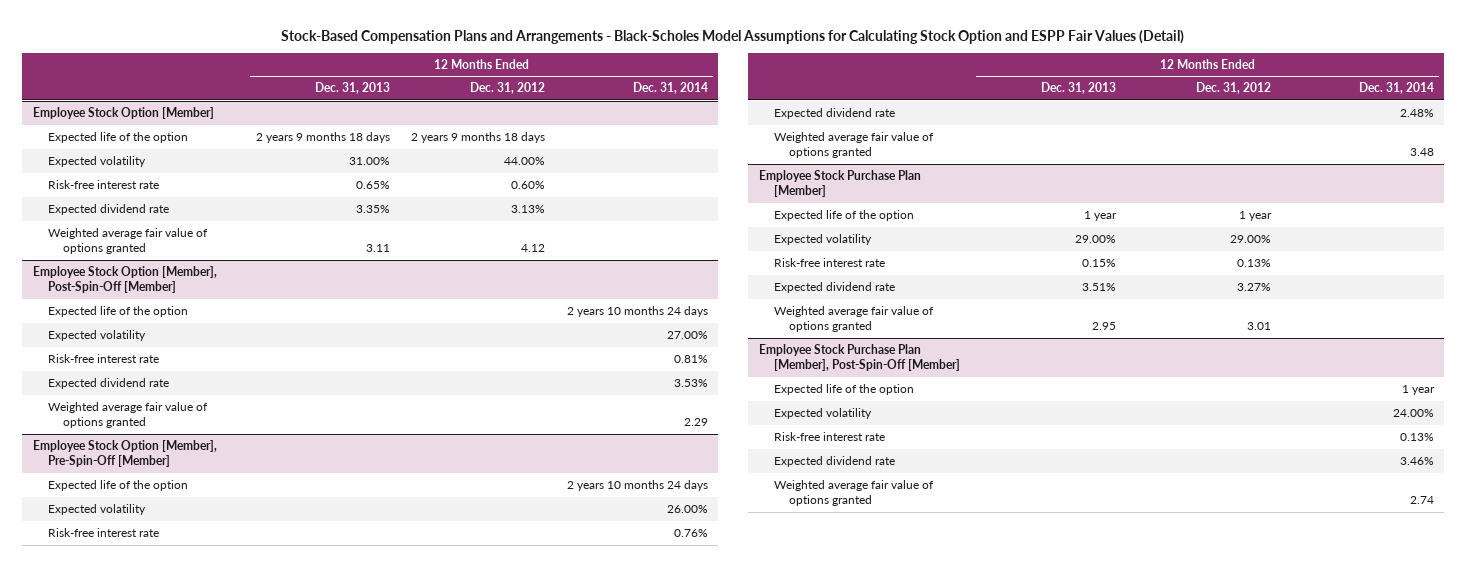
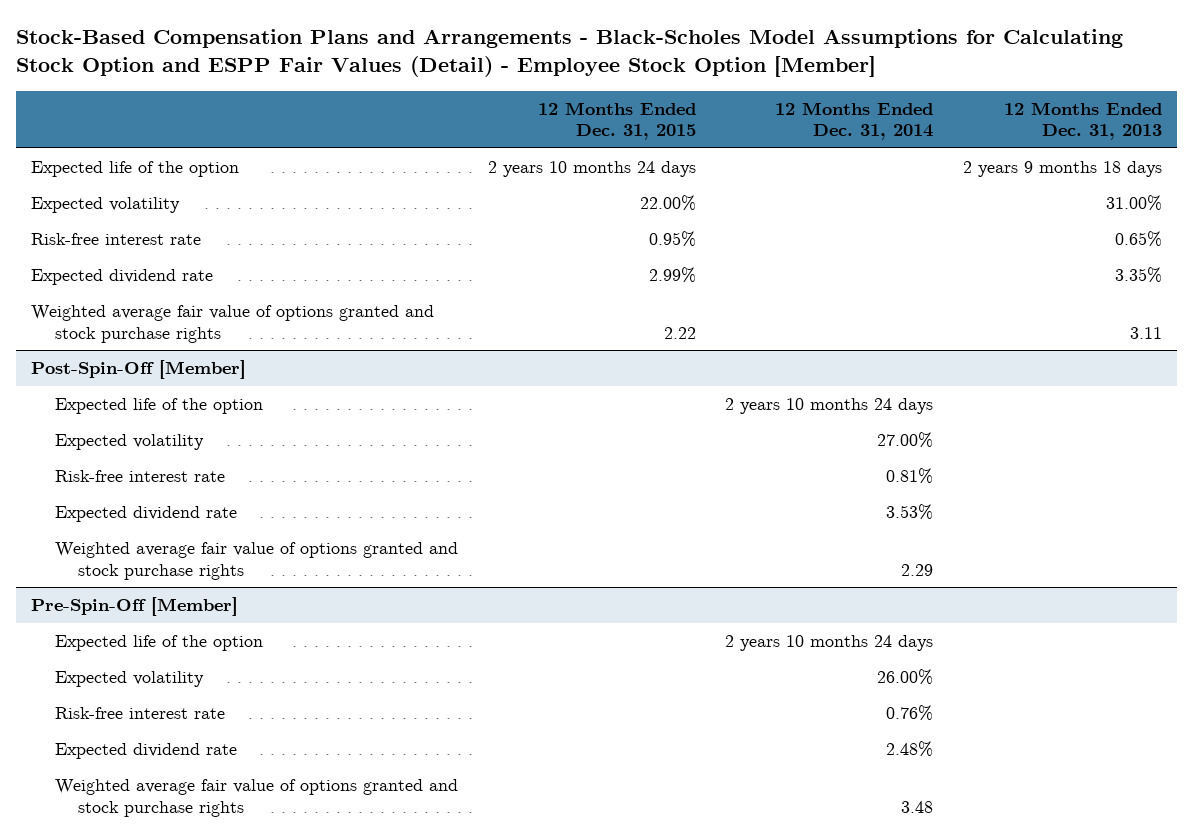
- Stock-Based Compensation Plans and Arrangements - Black-Scholes Model Assumptions for Calculating Stock Option and ESPP Fair Values (Detail)
+ Stock-Based Compensation Plans and Arrangements - Black-Scholes Model Assumptions for Calculating Stock Option and ESPP Fair Values (Detail) - Employee Stock Option [Member]
- | 12 Months Ended Dec. 31, 2013 | 12 Months Ended Dec. 31, 2012 | 12 Months Ended Dec. 31, 2014
+ | 12 Months Ended Dec. 31, 2015 | 12 Months Ended Dec. 31, 2014 | 12 Months Ended Dec. 31, 2013
- Employee Stock Option [Member]
- Weighted average fair value of options granted | 3.11 | 4.12 |
- Employee Stock Option [Member], Post-Spin-Off [Member]
+ Weighted average fair value of options granted and stock purchase rights | 2.22 | | 3.11
+ Post-Spin-Off [Member]
- Weighted average fair value of options granted | | | 2.29
- Employee Stock Option [Member], Pre-Spin-Off [Member]
+ Weighted average fair value of options granted and stock purchase rights | | 2.29 |
+ Pre-Spin-Off [Member]
- Weighted average fair value of options granted | | | 3.48
- Employee Stock Purchase Plan [Member]
- Expected life of the option | 1 year | 1 year |
- Expected volatility | 29.00% | 29.00% |
- Risk-free interest rate | 0.15% | 0.13% |
- Expected dividend rate | 3.51% | 3.27% |
- Weighted average fair value of options granted | 2.95 | 3.01 |
- Employee Stock Purchase Plan [Member], Post-Spin-Off [Member]
- Expected life of the option | | | 1 year
- Expected volatility | | | 24.00%
- Risk-free interest rate | | | 0.13%
- Expected dividend rate | | | 3.46%
- Weighted average fair value of options granted | | | 2.74
+ Weighted average fair value of options granted and stock purchase rights | | 3.48 |

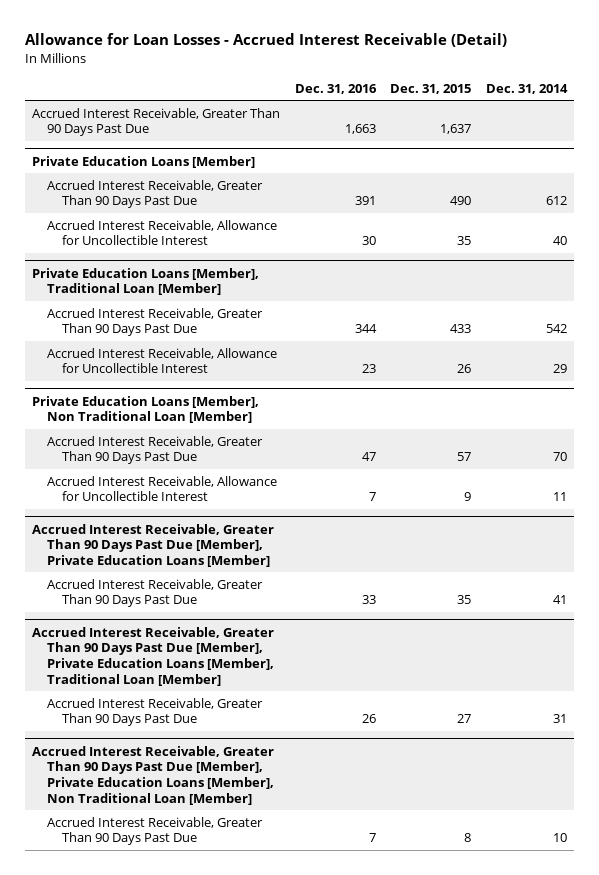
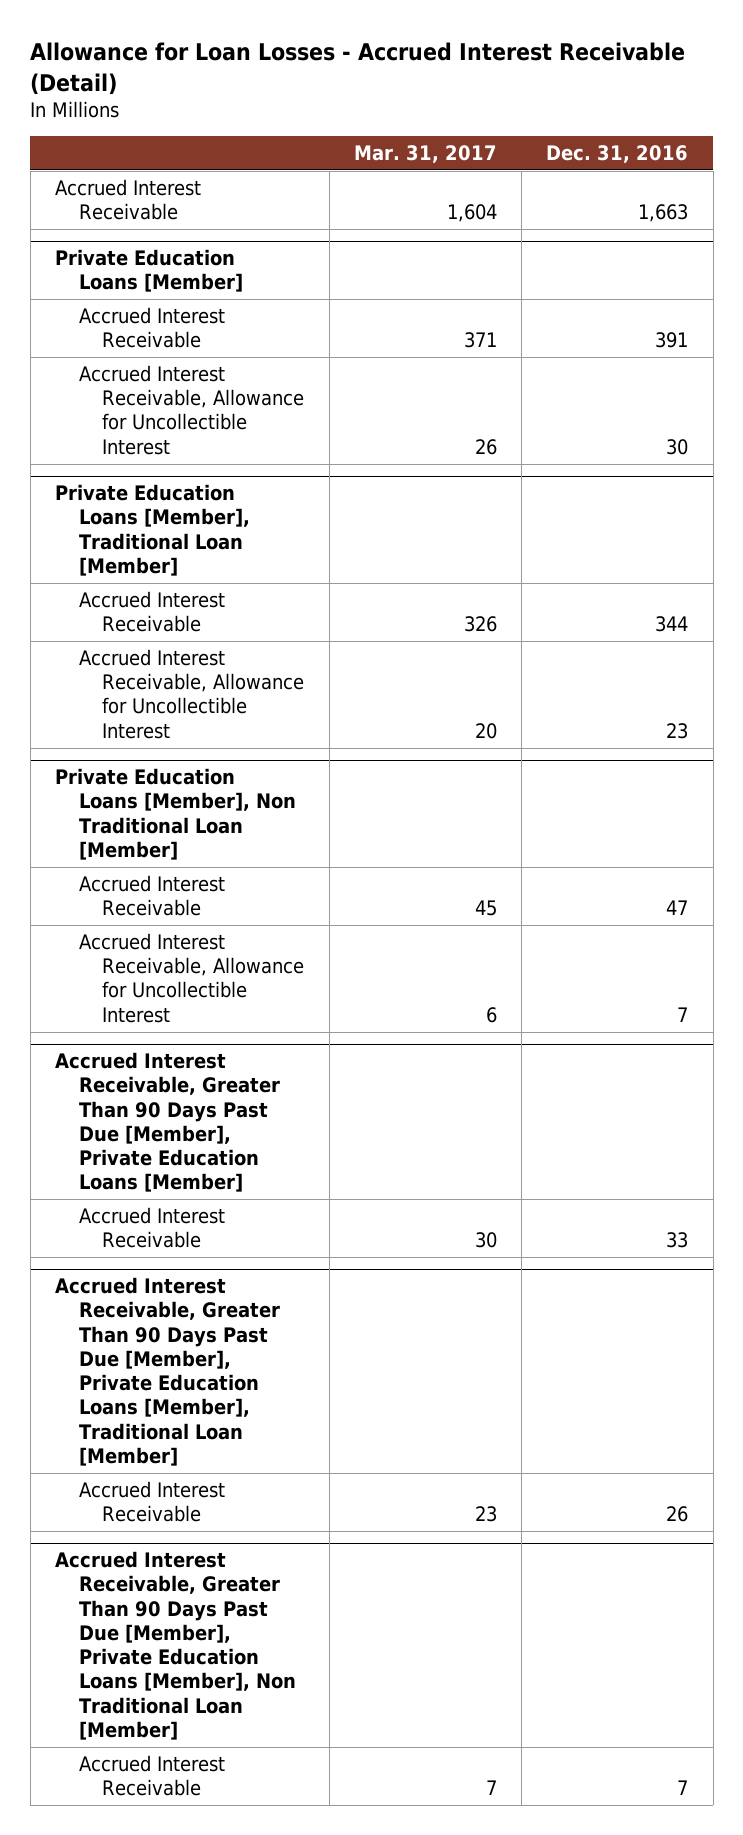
- | Dec. 31, 2016 | Dec. 31, 2015 | Dec. 31, 2014
+ | Mar. 31, 2017 | Dec. 31, 2016
- Accrued Interest Receivable, Greater Than 90 Days Past Due | 1,663 | 1,637 |
+ Accrued Interest Receivable | 1,604 | 1,663
@ Private Education Loans [Member]
- Accrued Interest Receivable, Greater Than 90 Days Past Due | 391 | 490 | 612
+ Accrued Interest Receivable | 371 | 391
@ Private Education Loans [Member], Traditional Loan [Member]
- Accrued Interest Receivable, Greater Than 90 Days Past Due | 344 | 433 | 542
+ Accrued Interest Receivable | 326 | 344
@ Private Education Loans [Member], Non Traditional Loan [Member]
- Accrued Interest Receivable, Greater Than 90 Days Past Due | 47 | 57 | 70
+ Accrued Interest Receivable | 45 | 47
@ Accrued Interest Receivable, Greater Than 90 Days Past Due [Member], Private Education Loans [Member]
- Accrued Interest Receivable, Greater Than 90 Days Past Due | 33 | 35 | 41
+ Accrued Interest Receivable | 30 | 33
@ Accrued Interest Receivable, Greater Than 90 Days Past Due [Member], Private Education Loans [Member], Traditional Loan [Member]
- Accrued Interest Receivable, Greater Than 90 Days Past Due | 26 | 27 | 31
+ Accrued Interest Receivable | 23 | 26
@ Accrued Interest Receivable, Greater Than 90 Days Past Due [Member], Private Education Loans [Member], Non Traditional Loan [Member]
- Accrued Interest Receivable, Greater Than 90 Days Past Due | 7 | 8 | 10
+ Accrued Interest Receivable | 7 | 7

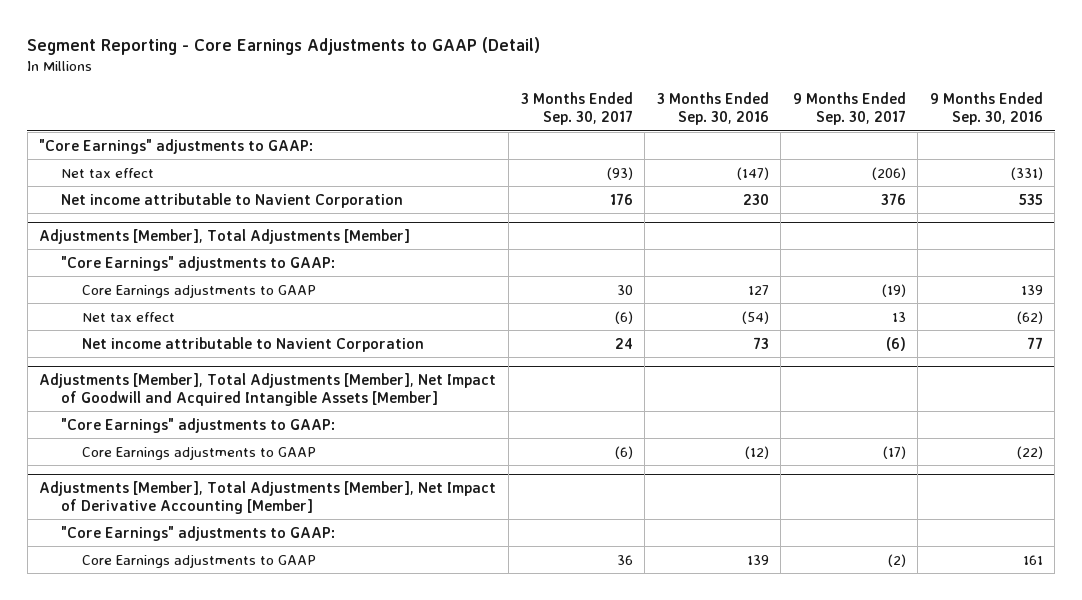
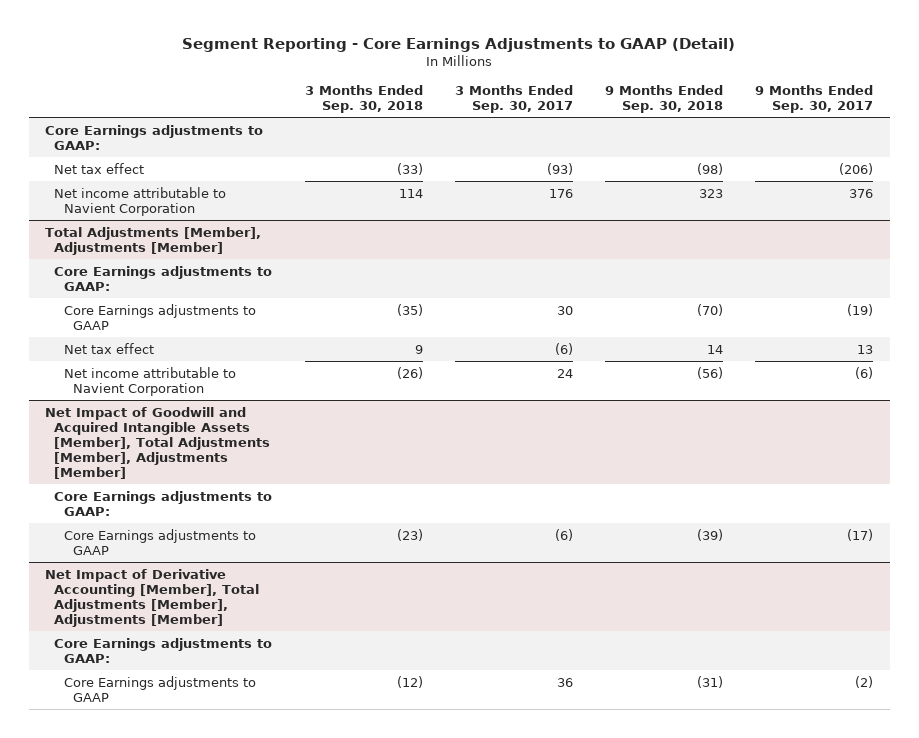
- | 3 Months Ended Sep. 30, 2017 | 3 Months Ended Sep. 30, 2016 | 9 Months Ended Sep. 30, 2017 | 9 Months Ended Sep. 30, 2016
+ | 3 Months Ended Sep. 30, 2018 | 3 Months Ended Sep. 30, 2017 | 9 Months Ended Sep. 30, 2018 | 9 Months Ended Sep. 30, 2017
- "Core Earnings" adjustments to GAAP:
+ Core Earnings adjustments to GAAP:
- Adjustments [Member], Total Adjustments [Member]
- "Core Earnings" adjustments to GAAP:
+ Total Adjustments [Member], Adjustments [Member]
+ Core Earnings adjustments to GAAP:
- Adjustments [Member], Total Adjustments [Member], Net Impact of Goodwill and Acquired Intangible Assets [Member]
- "Core Earnings" adjustments to GAAP:
+ Net Impact of Goodwill and Acquired Intangible Assets [Member], Total Adjustments [Member], Adjustments [Member]
+ Core Earnings adjustments to GAAP:
- Adjustments [Member], Total Adjustments [Member], Net Impact of Derivative Accounting [Member]
- "Core Earnings" adjustments to GAAP:
+ Net Impact of Derivative Accounting [Member], Total Adjustments [Member], Adjustments [Member]
+ Core Earnings adjustments to GAAP:

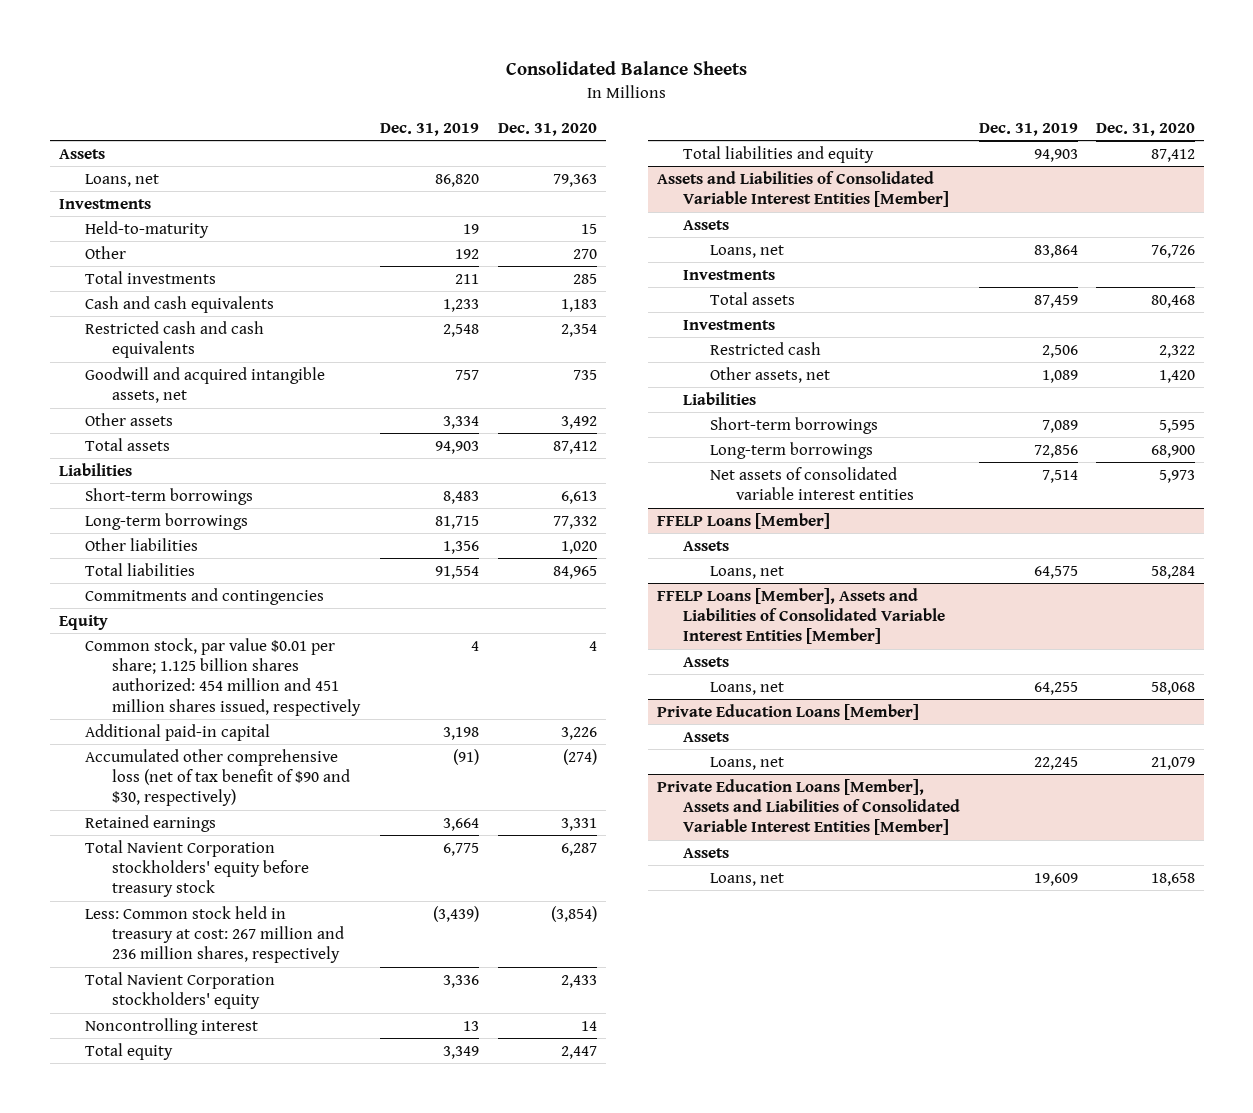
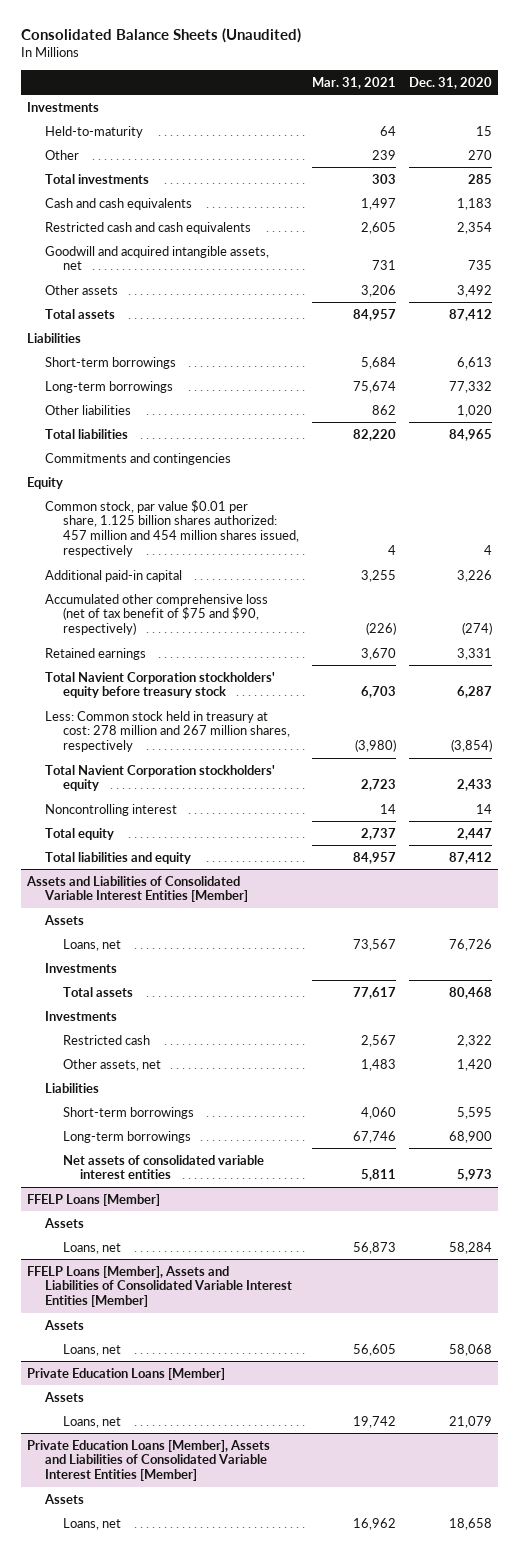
- Consolidated Balance Sheets
+ Consolidated Balance Sheets (Unaudited)
- | Dec. 31, 2019 | Dec. 31, 2020
+ | Mar. 31, 2021 | Dec. 31, 2020
- Assets
- Loans, net | 86,820 | 79,363
- Common stock, par value $0.01 per share; 1.125 billion shares authorized: 454 million and 451 million shares issued, respectively | 4 | 4
+ Common stock, par value $0.01 per share, 1.125 billion shares authorized: 457 million and 454 million shares issued, respectively | 4 | 4
- Accumulated other comprehensive loss (net of tax benefit of $90 and $30, respectively) | (91) | (274)
+ Accumulated other comprehensive loss (net of tax benefit of $75 and $90, respectively) | (226) | (274)
- Less: Common stock held in treasury at cost: 267 million and 236 million shares, respectively | (3,439) | (3,854)
+ Less: Common stock held in treasury at cost: 278 million and 267 million shares, respectively | (3,980) | (3,854)

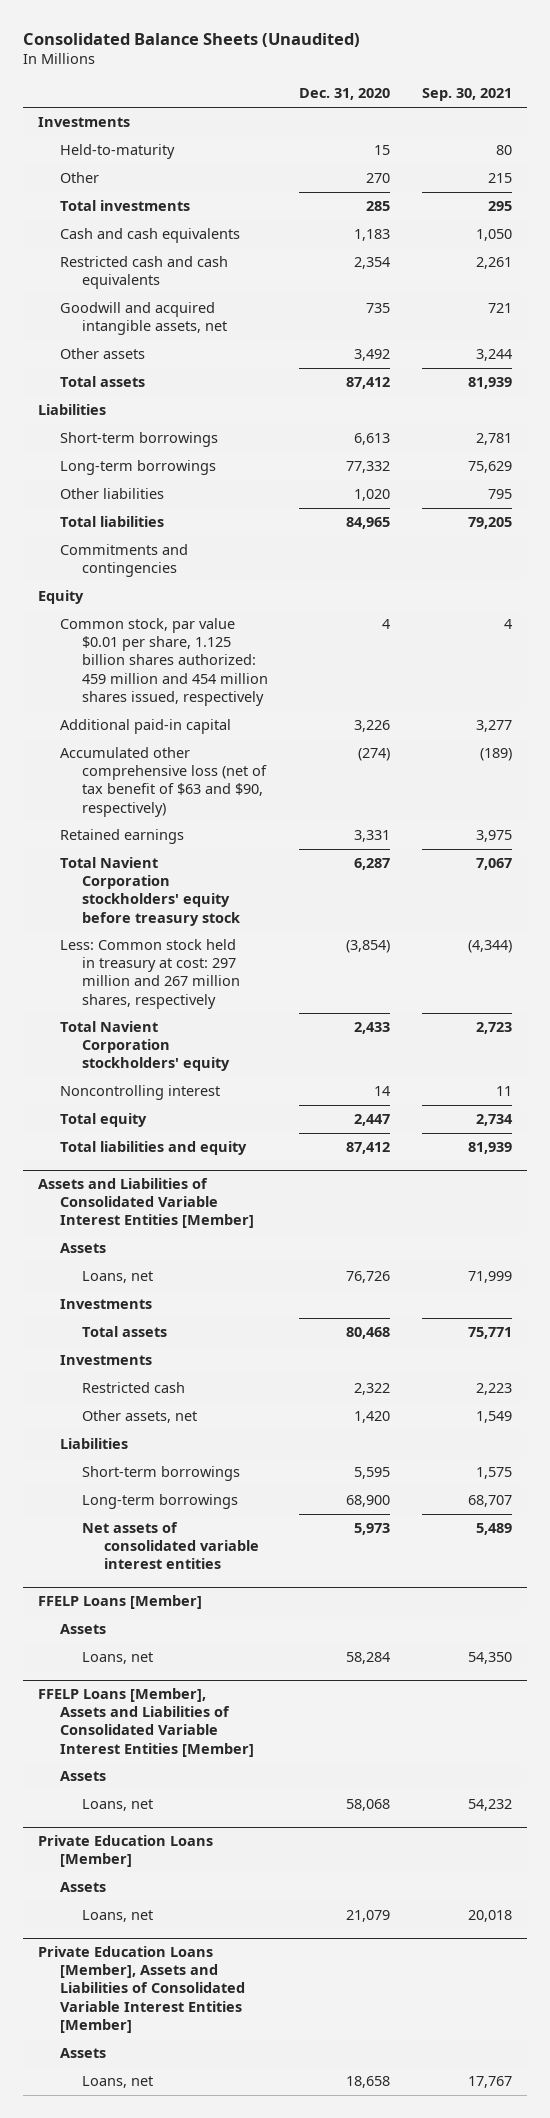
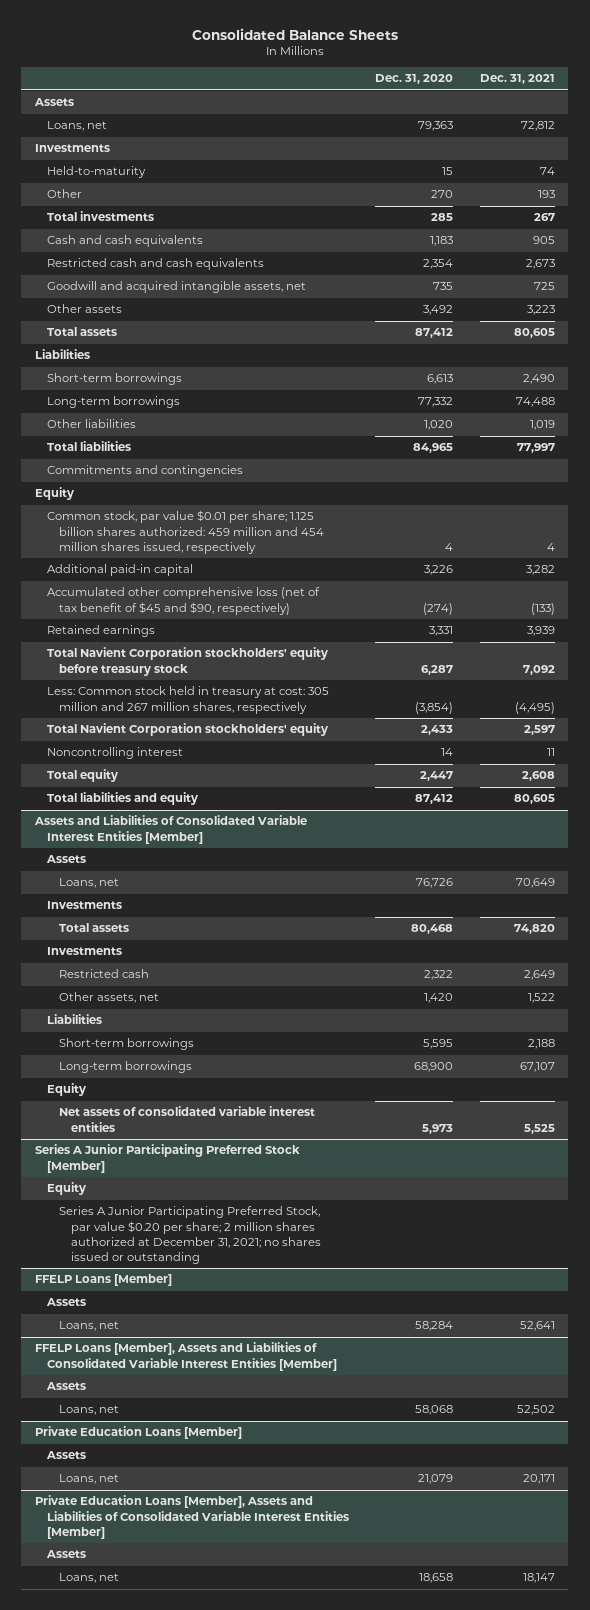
- Consolidated Balance Sheets (Unaudited)
+ Consolidated Balance Sheets
- | Dec. 31, 2020 | Sep. 30, 2021
+ | Dec. 31, 2020 | Dec. 31, 2021
+ Assets
+ Loans, net | 79,363 | 72,812
- Common stock, par value $0.01 per share, 1.125 billion shares authorized: 459 million and 454 million shares issued, respectively | 4 | 4
+ Common stock, par value $0.01 per share; 1.125 billion shares authorized: 459 million and 454 million shares issued, respectively | 4 | 4
- Accumulated other comprehensive loss (net of tax benefit of $63 and $90, respectively) | (274) | (189)
+ Accumulated other comprehensive loss (net of tax benefit of $45 and $90, respectively) | (274) | (133)
- Less: Common stock held in treasury at cost: 297 million and 267 million shares, respectively | (3,854) | (4,344)
+ Less: Common stock held in treasury at cost: 305 million and 267 million shares, respectively | (3,854) | (4,495)
@ Assets and Liabilities of Consolidated Variable Interest Entities [Member]
+ Equity
+ Series A Junior Participating Preferred Stock [Member]
+ Equity
+ Series A Junior Participating Preferred Stock, par value $0.20 per share; 2 million shares authorized at December 31, 2021; no shares issued or outstanding

